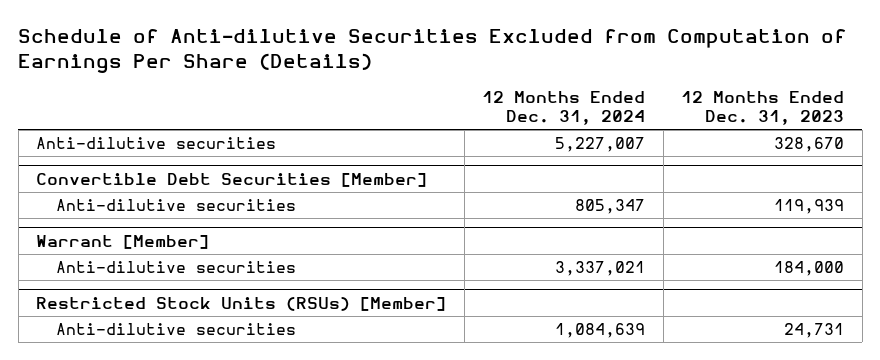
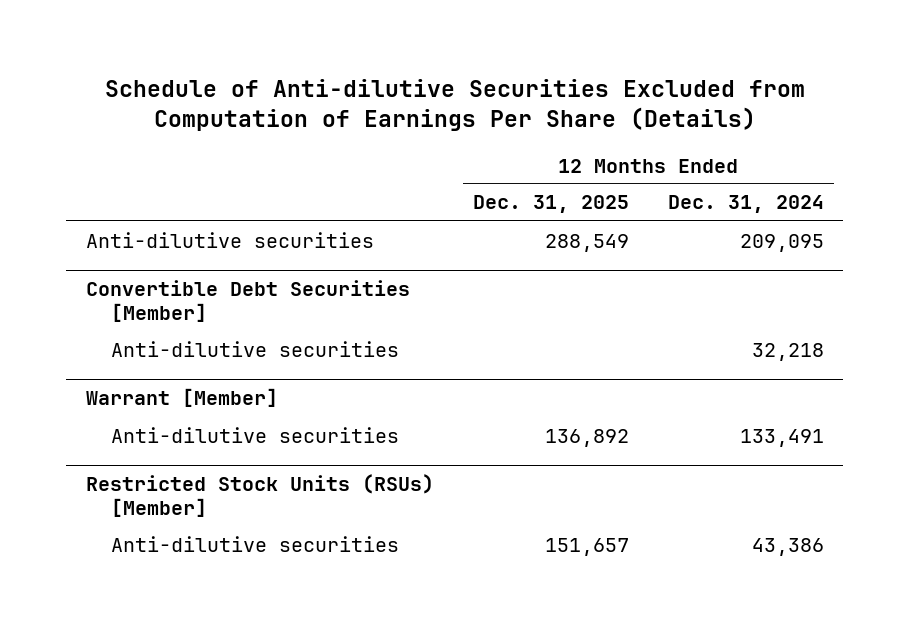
- | 12 Months Ended Dec. 31, 2024 | 12 Months Ended Dec. 31, 2023
+ | 12 Months Ended Dec. 31, 2025 | 12 Months Ended Dec. 31, 2024
- Anti-dilutive securities | 5,227,007 | 328,670
+ Anti-dilutive securities | 288,549 | 209,095
@ Convertible Debt Securities [Member]
- Anti-dilutive securities | 805,347 | 119,939
+ Anti-dilutive securities | | 32,218
@ Warrant [Member]
- Anti-dilutive securities | 3,337,021 | 184,000
+ Anti-dilutive securities | 136,892 | 133,491
@ Restricted Stock Units (RSUs) [Member]
- Anti-dilutive securities | 1,084,639 | 24,731
+ Anti-dilutive securities | 151,657 | 43,386

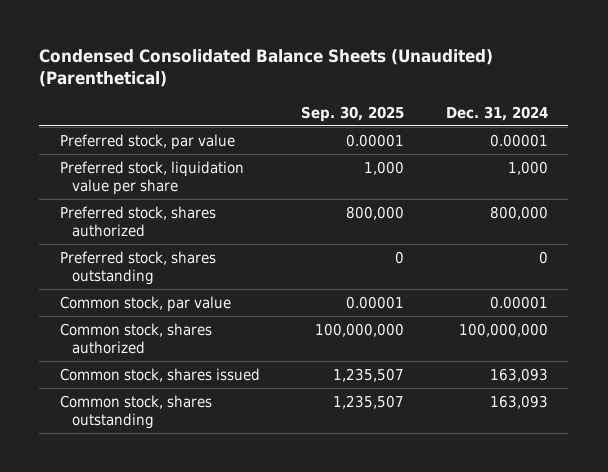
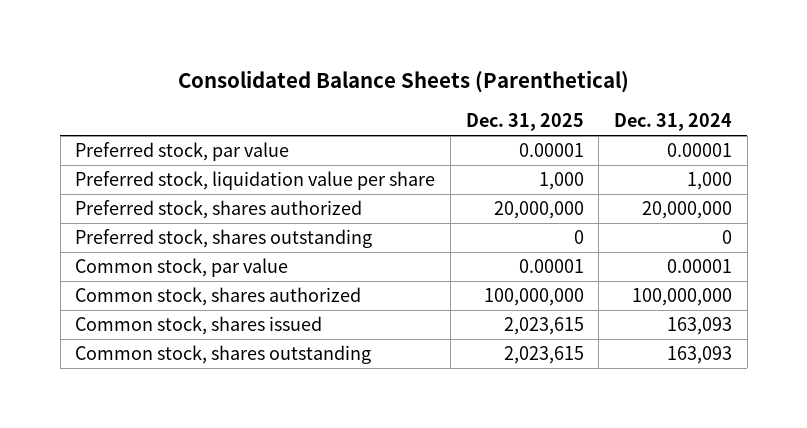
- Condensed Consolidated Balance Sheets (Unaudited) (Parenthetical)
+ Consolidated Balance Sheets (Parenthetical)
- | Sep. 30, 2025 | Dec. 31, 2024
+ | Dec. 31, 2025 | Dec. 31, 2024
- Preferred stock, shares authorized | 800,000 | 800,000
+ Preferred stock, shares authorized | 20,000,000 | 20,000,000

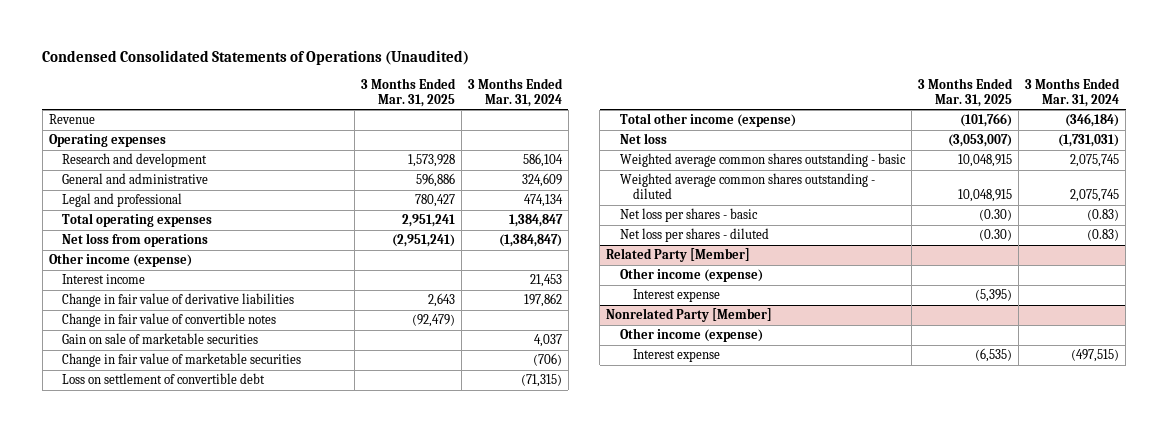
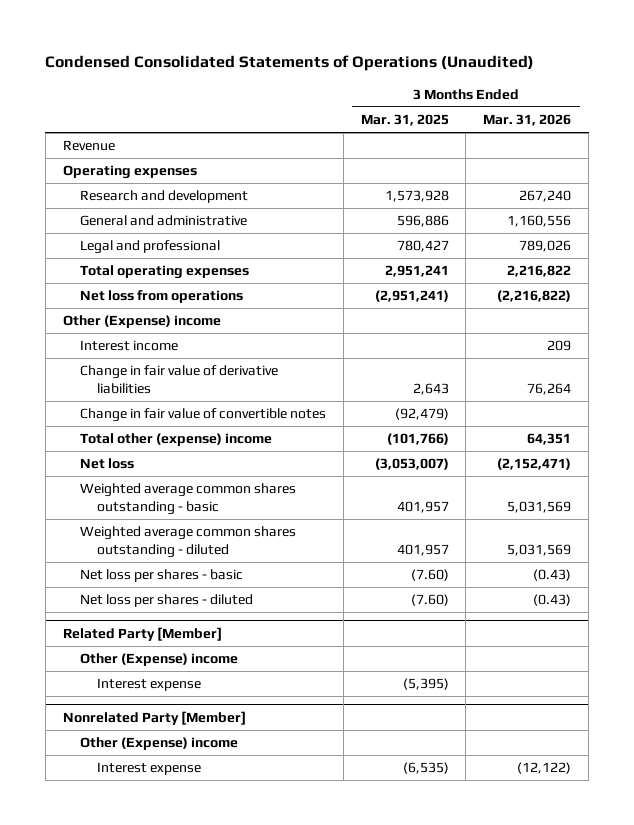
- | 3 Months Ended Mar. 31, 2025 | 3 Months Ended Mar. 31, 2024
+ | 3 Months Ended Mar. 31, 2025 | 3 Months Ended Mar. 31, 2026
- Other income (expense)
+ Other (Expense) income
- Gain on sale of marketable securities | | 4,037
- Change in fair value of marketable securities | | (706)
- Loss on settlement of convertible debt | | (71,315)
- Total other income (expense) | (101,766) | (346,184)
+ Total other (expense) income | (101,766) | 64,351
- Weighted average common shares outstanding - basic | 10,048,915 | 2,075,745
- Weighted average common shares outstanding - diluted | 10,048,915 | 2,075,745
- Net loss per shares - basic | (0.30) | (0.83)
- Net loss per shares - diluted | (0.30) | (0.83)
+ Weighted average common shares outstanding - basic | 401,957 | 5,031,569
+ Weighted average common shares outstanding - diluted | 401,957 | 5,031,569
+ Net loss per shares - basic | (7.60) | (0.43)
+ Net loss per shares - diluted | (7.60) | (0.43)
@ Related Party [Member]
- Other income (expense)
+ Other (Expense) income
@ Nonrelated Party [Member]
- Other income (expense)
+ Other (Expense) income

